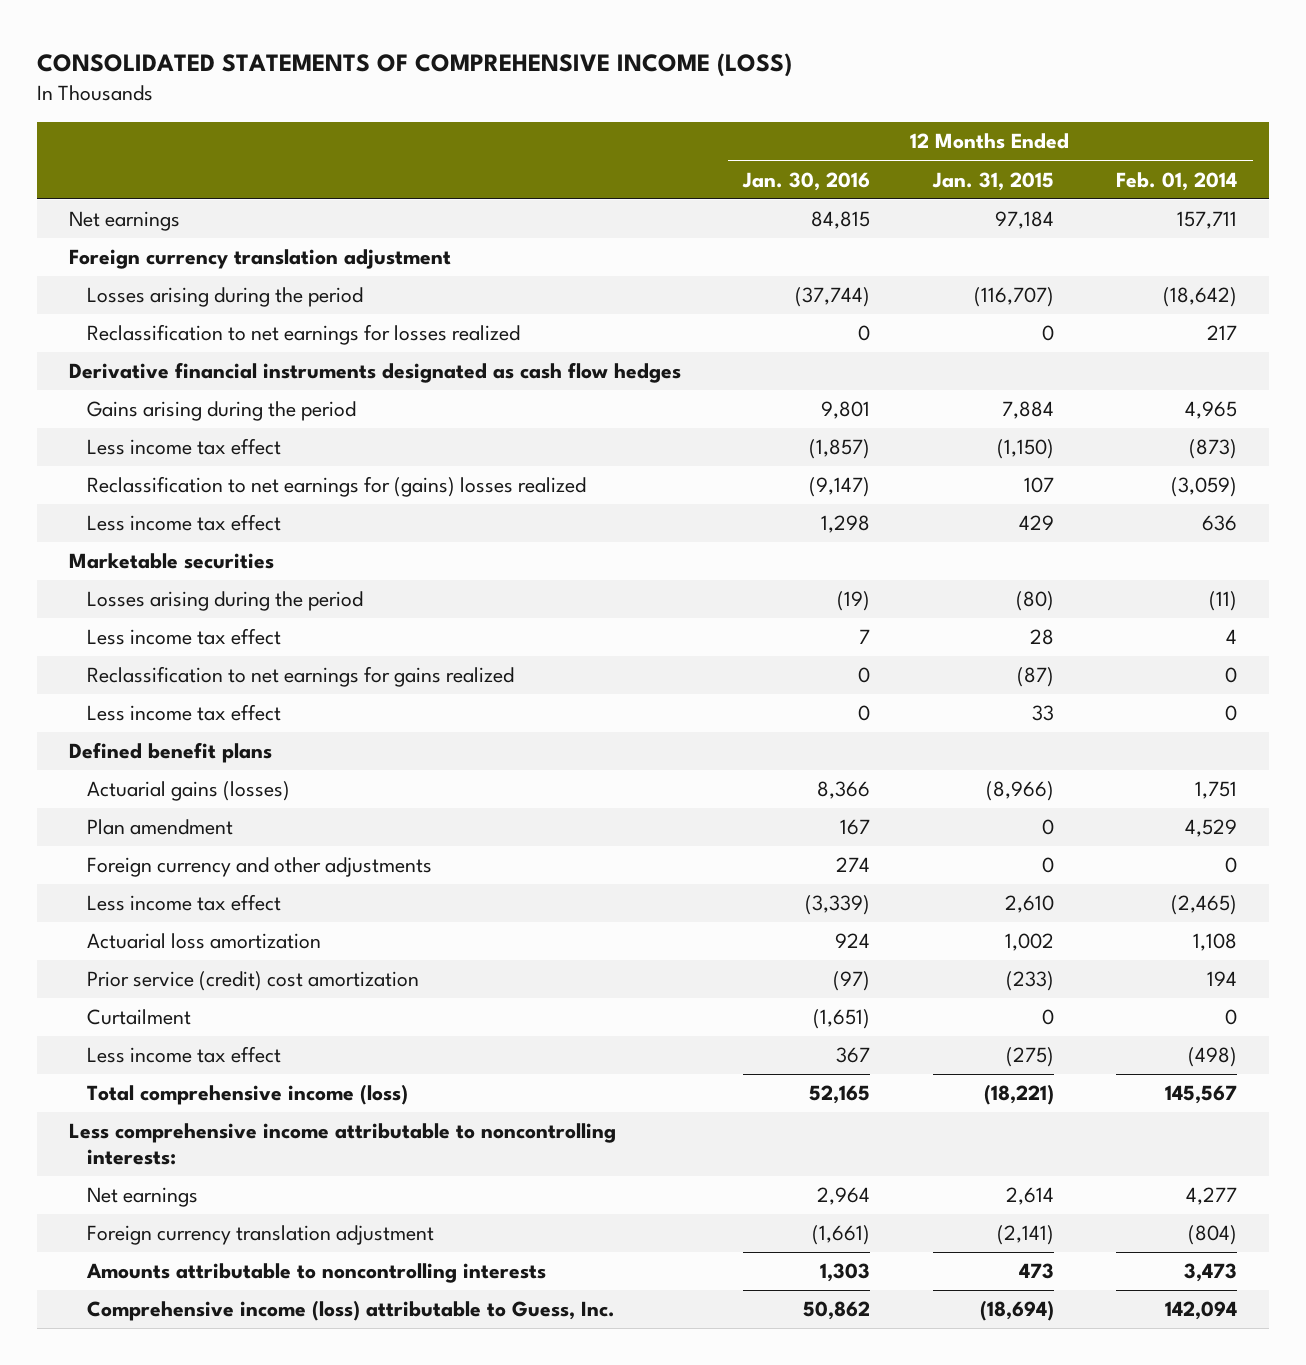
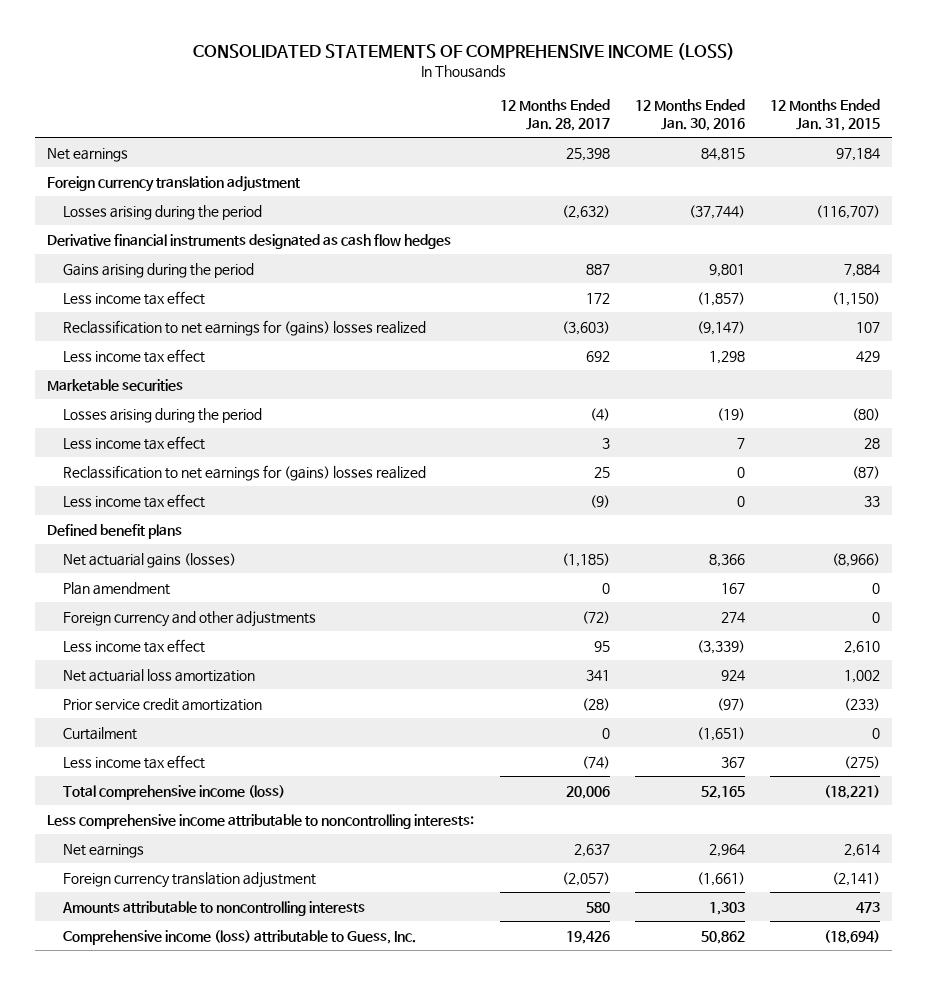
- | 12 Months Ended Jan. 30, 2016 | 12 Months Ended Jan. 31, 2015 | 12 Months Ended Feb. 01, 2014
+ | 12 Months Ended Jan. 28, 2017 | 12 Months Ended Jan. 30, 2016 | 12 Months Ended Jan. 31, 2015
- Reclassification to net earnings for losses realized | 0 | 0 | 217
- Reclassification to net earnings for gains realized | 0 | (87) | 0
+ Reclassification to net earnings for (gains) losses realized | 25 | 0 | (87)
- Actuarial gains (losses) | 8,366 | (8,966) | 1,751
+ Net actuarial gains (losses) | (1,185) | 8,366 | (8,966)
- Actuarial loss amortization | 924 | 1,002 | 1,108
- Prior service (credit) cost amortization | (97) | (233) | 194
+ Net actuarial loss amortization | 341 | 924 | 1,002
+ Prior service credit amortization | (28) | (97) | (233)

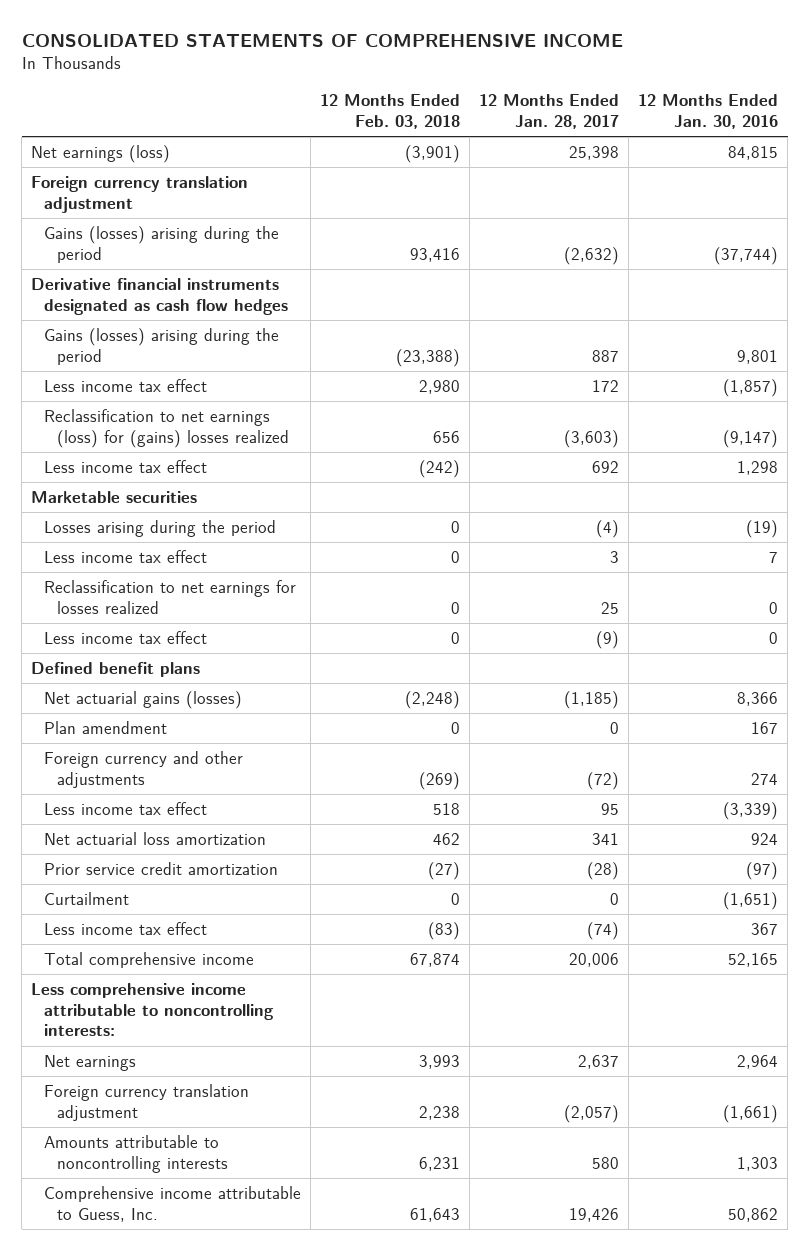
- CONSOLIDATED STATEMENTS OF COMPREHENSIVE INCOME (LOSS)
+ CONSOLIDATED STATEMENTS OF COMPREHENSIVE INCOME
- | 12 Months Ended Jan. 28, 2017 | 12 Months Ended Jan. 30, 2016 | 12 Months Ended Jan. 31, 2015
+ | 12 Months Ended Feb. 03, 2018 | 12 Months Ended Jan. 28, 2017 | 12 Months Ended Jan. 30, 2016
- Net earnings | 25,398 | 84,815 | 97,184
+ Net earnings (loss) | (3,901) | 25,398 | 84,815
- Losses arising during the period | (2,632) | (37,744) | (116,707)
+ Gains (losses) arising during the period | 93,416 | (2,632) | (37,744)
- Gains arising during the period | 887 | 9,801 | 7,884
+ Gains (losses) arising during the period | (23,388) | 887 | 9,801
- Reclassification to net earnings for (gains) losses realized | (3,603) | (9,147) | 107
+ Reclassification to net earnings (loss) for (gains) losses realized | 656 | (3,603) | (9,147)
- Reclassification to net earnings for (gains) losses realized | 25 | 0 | (87)
+ Reclassification to net earnings for losses realized | 0 | 25 | 0
- Total comprehensive income (loss) | 20,006 | 52,165 | (18,221)
+ Total comprehensive income | 67,874 | 20,006 | 52,165
- Comprehensive income (loss) attributable to Guess, Inc. | 19,426 | 50,862 | (18,694)
+ Comprehensive income attributable to Guess, Inc. | 61,643 | 19,426 | 50,862

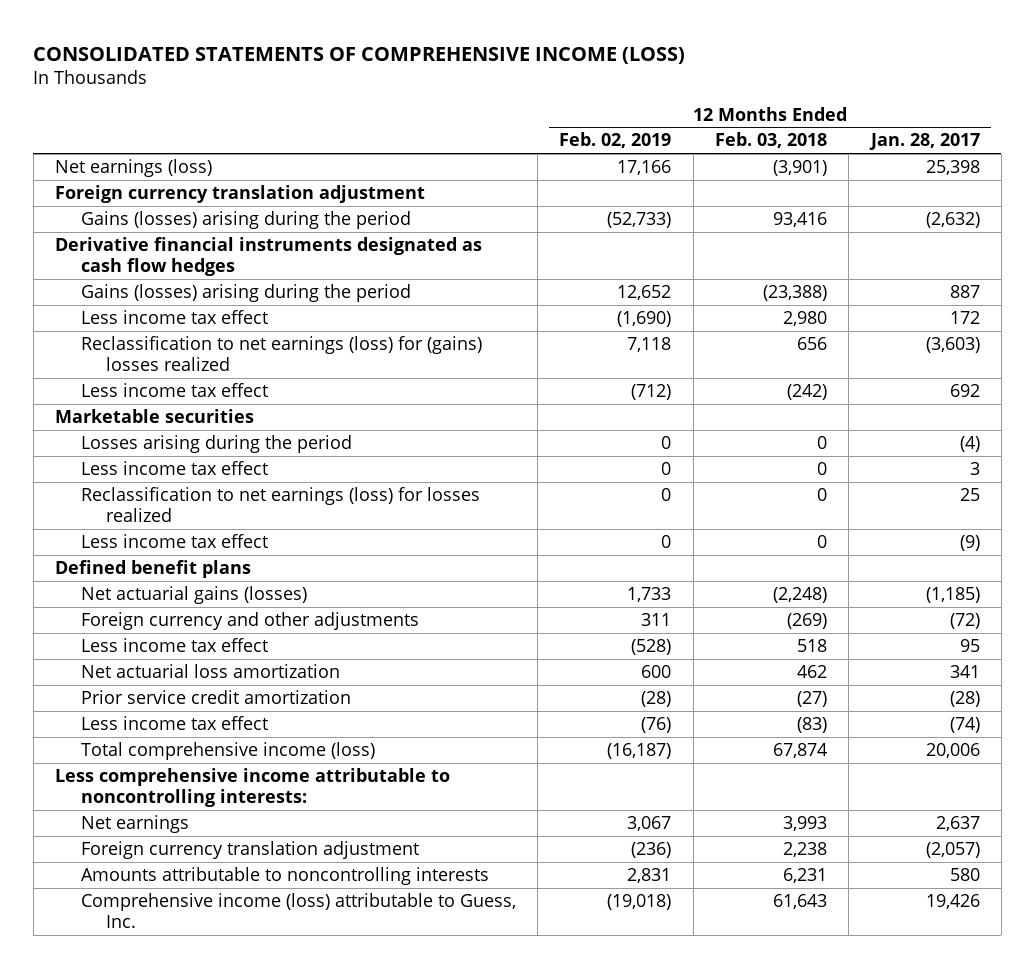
- CONSOLIDATED STATEMENTS OF COMPREHENSIVE INCOME
+ CONSOLIDATED STATEMENTS OF COMPREHENSIVE INCOME (LOSS)
- | 12 Months Ended Feb. 03, 2018 | 12 Months Ended Jan. 28, 2017 | 12 Months Ended Jan. 30, 2016
+ | 12 Months Ended Feb. 02, 2019 | 12 Months Ended Feb. 03, 2018 | 12 Months Ended Jan. 28, 2017
- Reclassification to net earnings for losses realized | 0 | 25 | 0
+ Reclassification to net earnings (loss) for losses realized | 0 | 0 | 25
- Plan amendment | 0 | 0 | 167
- Curtailment | 0 | 0 | (1,651)
- Total comprehensive income | 67,874 | 20,006 | 52,165
+ Total comprehensive income (loss) | (16,187) | 67,874 | 20,006
- Comprehensive income attributable to Guess, Inc. | 61,643 | 19,426 | 50,862
+ Comprehensive income (loss) attributable to Guess, Inc. | (19,018) | 61,643 | 19,426

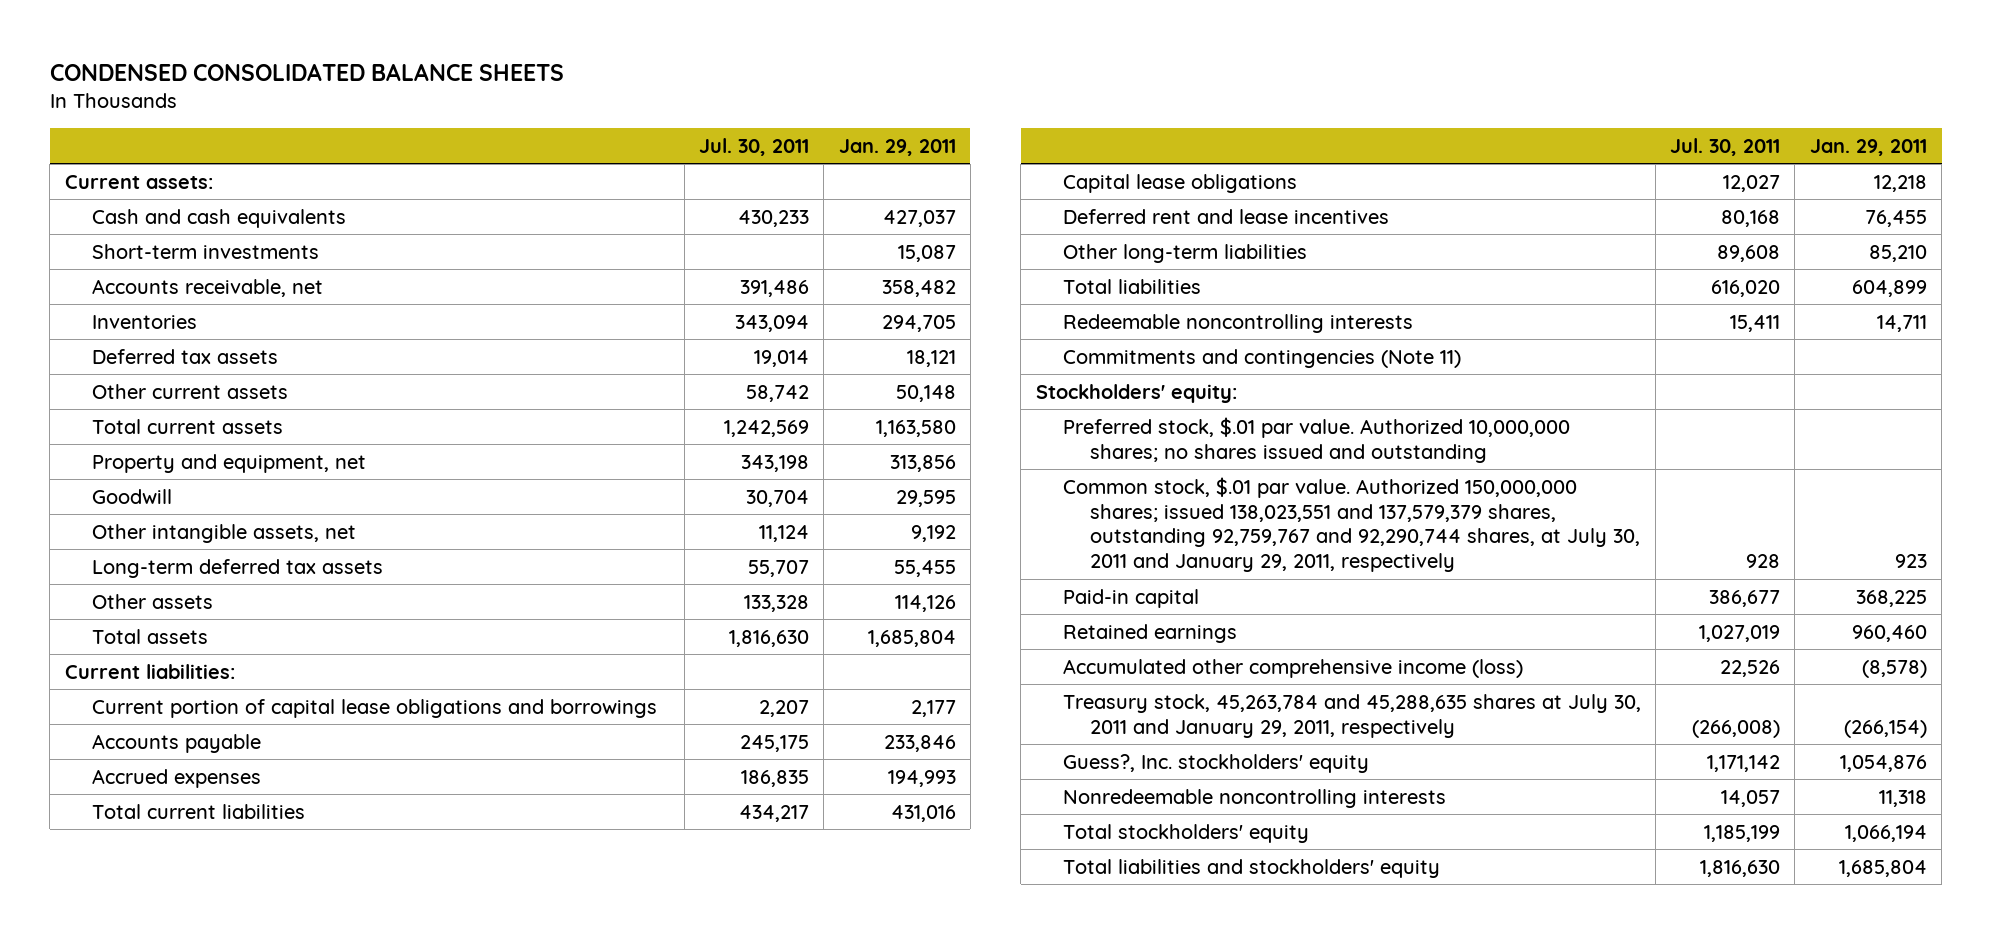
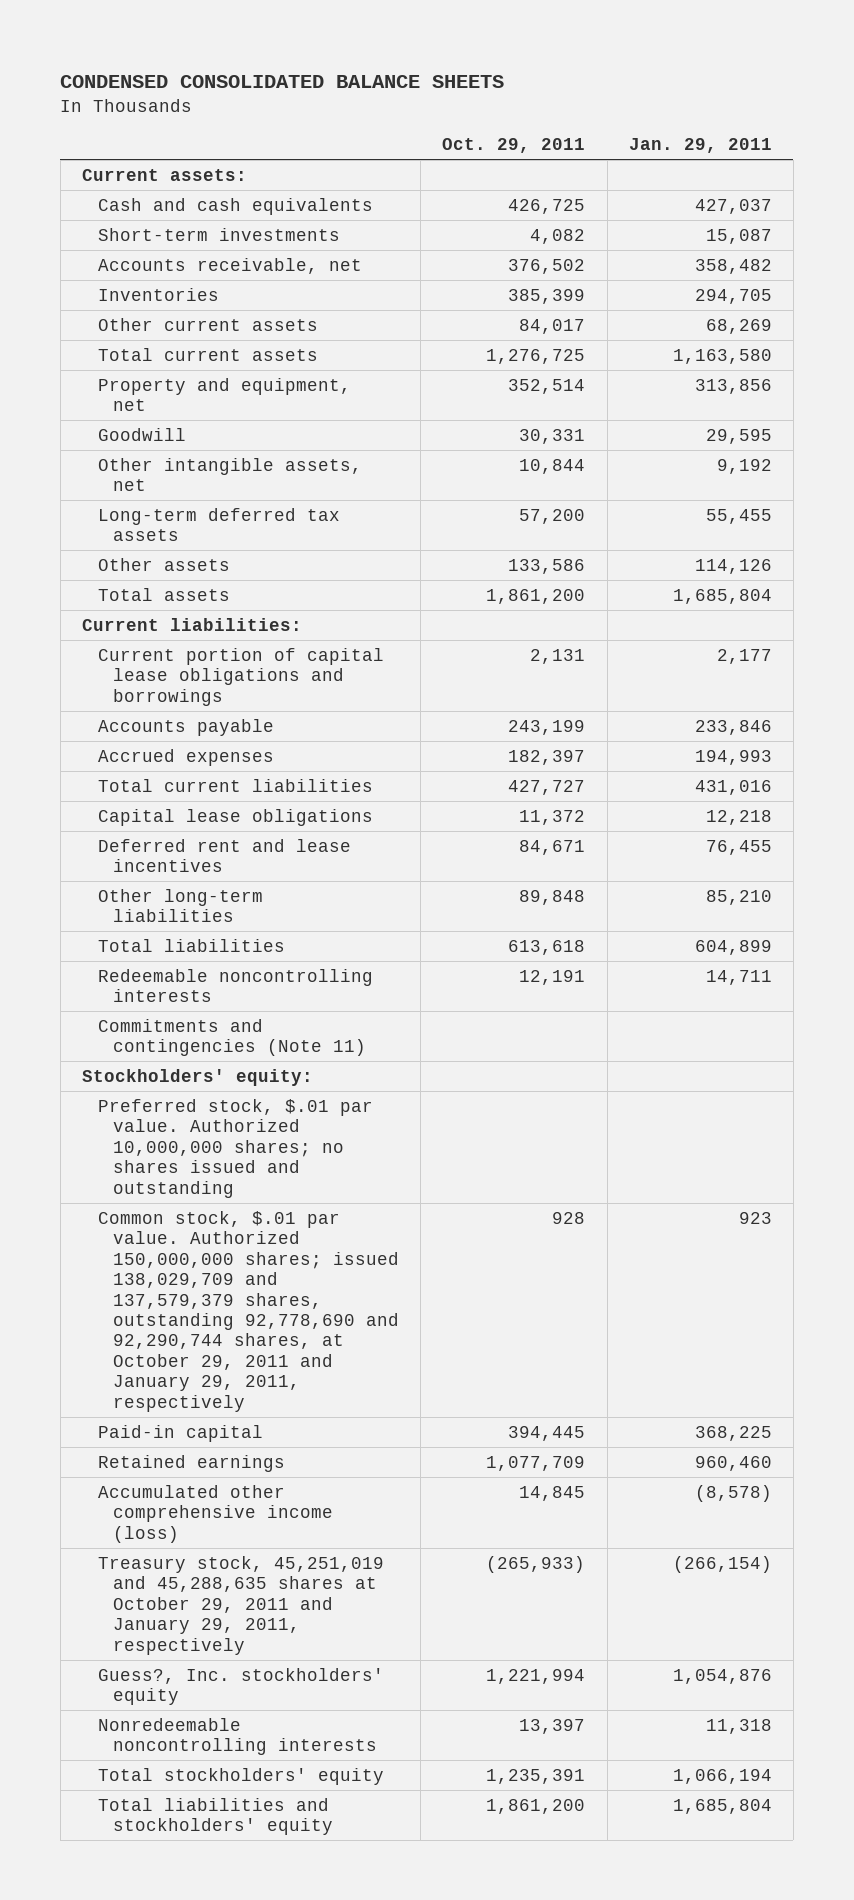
- | Jul. 30, 2011 | Jan. 29, 2011
+ | Oct. 29, 2011 | Jan. 29, 2011
- Deferred tax assets | 19,014 | 18,121
- Other current assets | 58,742 | 50,148
+ Other current assets | 84,017 | 68,269
- Common stock, $.01 par value. Authorized 150,000,000 shares; issued 138,023,551 and 137,579,379 shares, outstanding 92,759,767 and 92,290,744 shares, at July 30, 2011 and January 29, 2011, respectively | 928 | 923
+ Common stock, $.01 par value. Authorized 150,000,000 shares; issued 138,029,709 and 137,579,379 shares, outstanding 92,778,690 and 92,290,744 shares, at October 29, 2011 and January 29, 2011, respectively | 928 | 923
- Treasury stock, 45,263,784 and 45,288,635 shares at July 30, 2011 and January 29, 2011, respectively | (266,008) | (266,154)
+ Treasury stock, 45,251,019 and 45,288,635 shares at October 29, 2011 and January 29, 2011, respectively | (265,933) | (266,154)

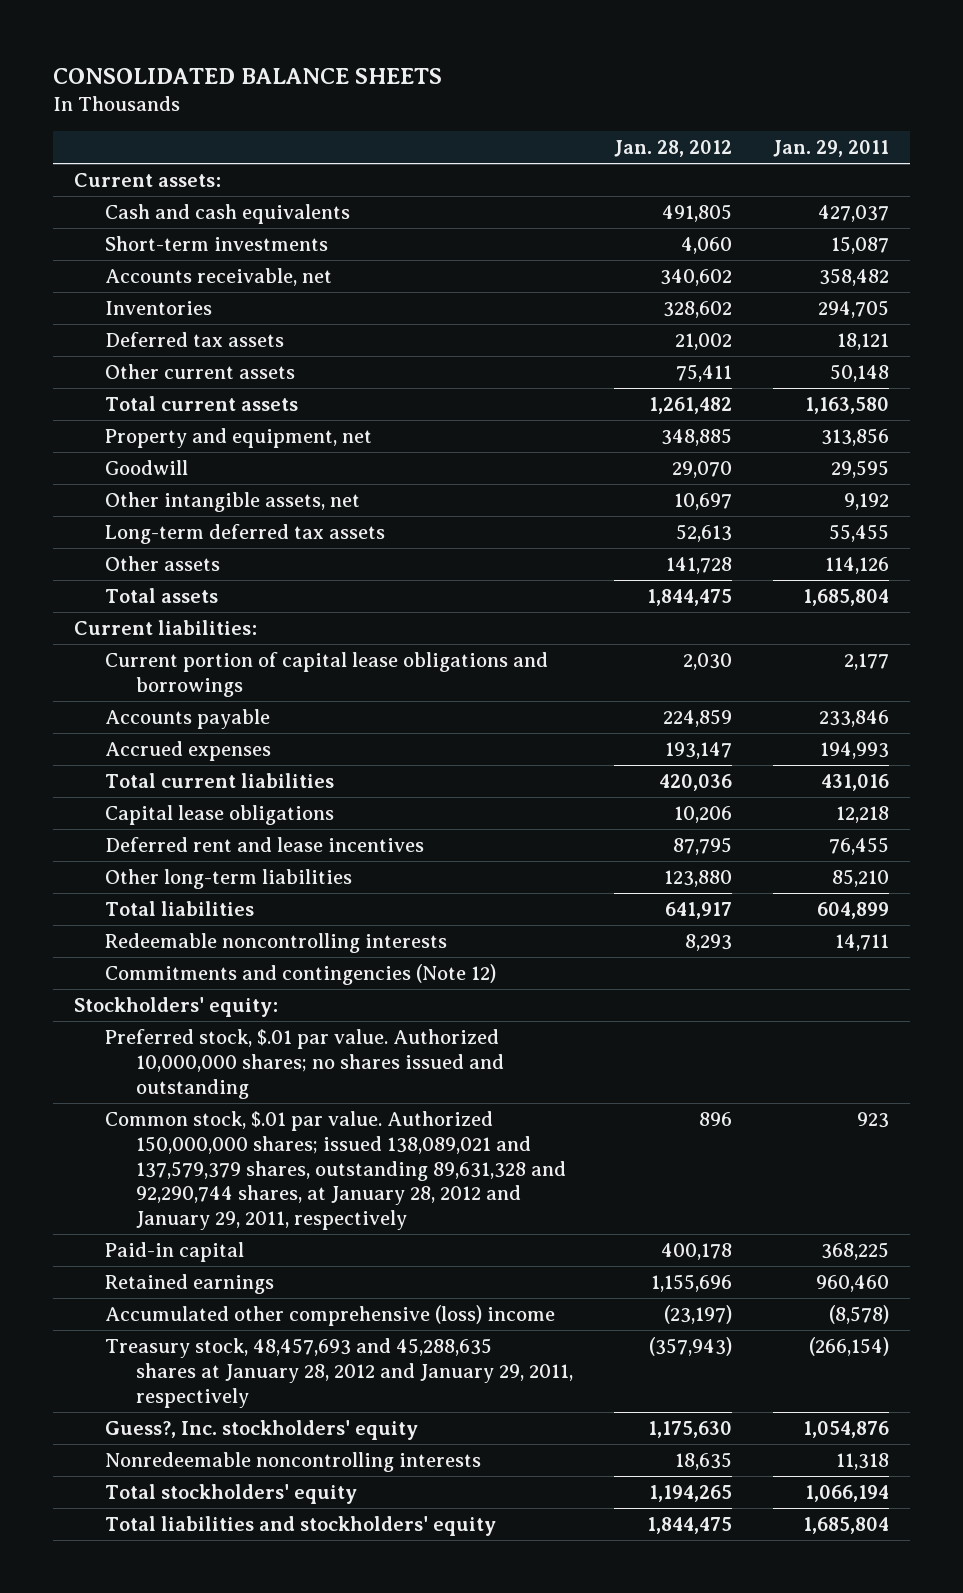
- CONDENSED CONSOLIDATED BALANCE SHEETS
+ CONSOLIDATED BALANCE SHEETS
- | Oct. 29, 2011 | Jan. 29, 2011
+ | Jan. 28, 2012 | Jan. 29, 2011
- Other current assets | 84,017 | 68,269
+ Deferred tax assets | 21,002 | 18,121
+ Other current assets | 75,411 | 50,148
- Commitments and contingencies (Note 11)
+ Commitments and contingencies (Note 12)
- Common stock, $.01 par value. Authorized 150,000,000 shares; issued 138,029,709 and 137,579,379 shares, outstanding 92,778,690 and 92,290,744 shares, at October 29, 2011 and January 29, 2011, respectively | 928 | 923
+ Common stock, $.01 par value. Authorized 150,000,000 shares; issued 138,089,021 and 137,579,379 shares, outstanding 89,631,328 and 92,290,744 shares, at January 28, 2012 and January 29, 2011, respectively | 896 | 923
- Accumulated other comprehensive income (loss) | 14,845 | (8,578)
- Treasury stock, 45,251,019 and 45,288,635 shares at October 29, 2011 and January 29, 2011, respectively | (265,933) | (266,154)
+ Accumulated other comprehensive (loss) income | (23,197) | (8,578)
+ Treasury stock, 48,457,693 and 45,288,635 shares at January 28, 2012 and January 29, 2011, respectively | (357,943) | (266,154)

